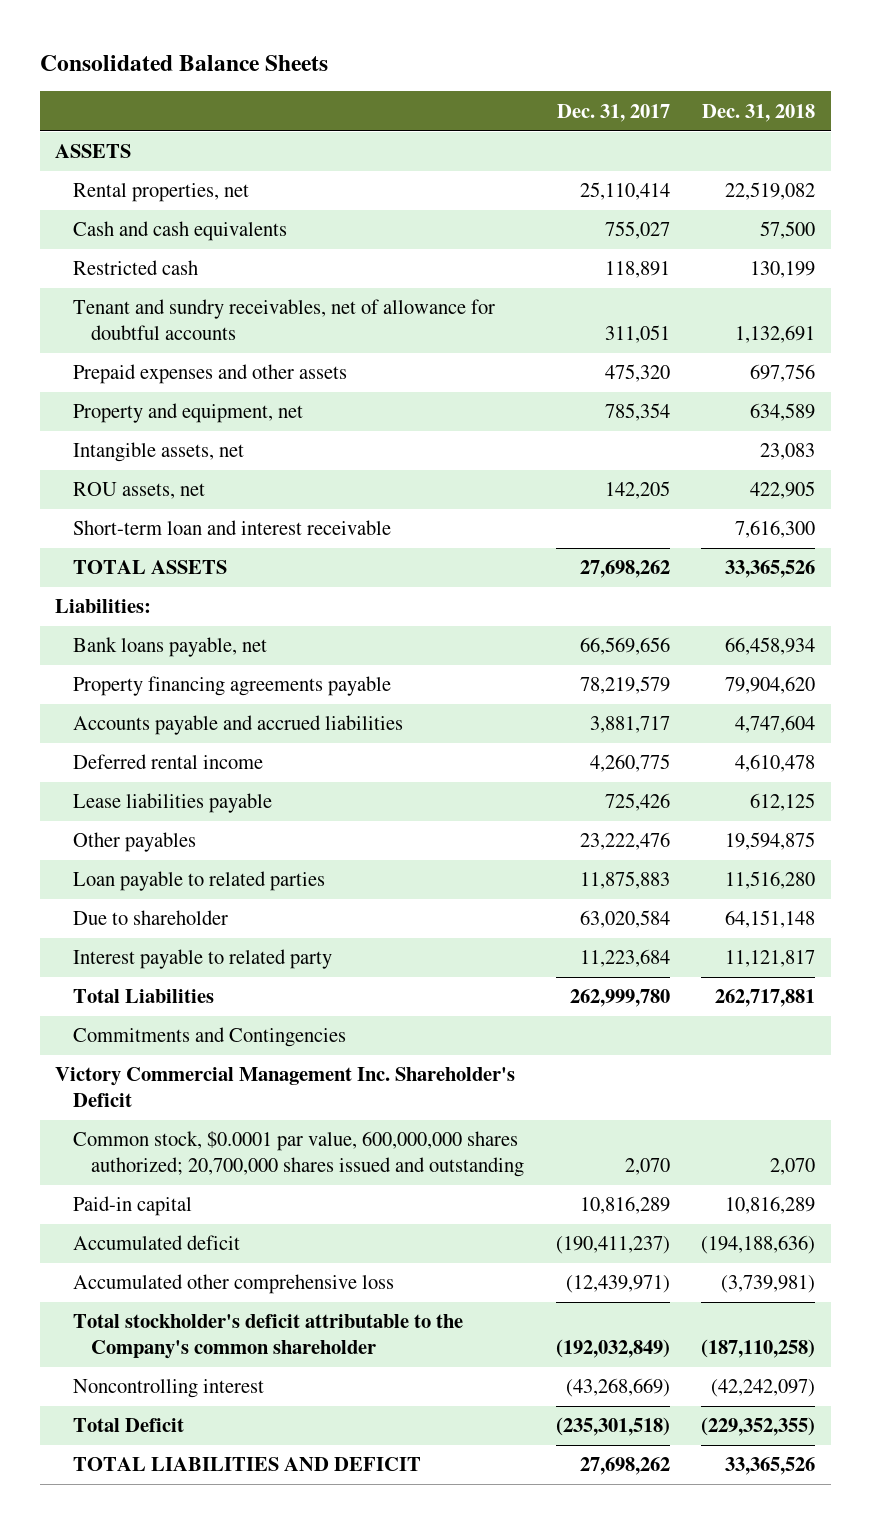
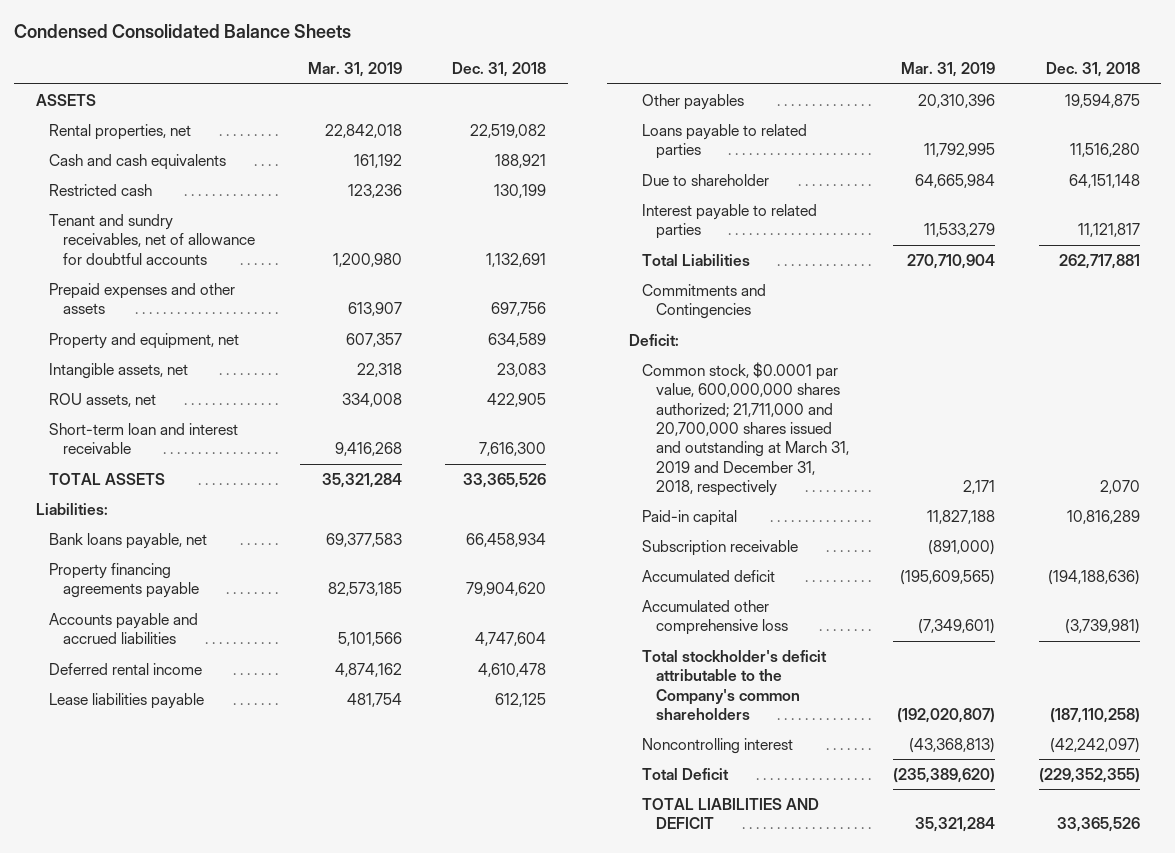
- Consolidated Balance Sheets
+ Condensed Consolidated Balance Sheets
- | Dec. 31, 2017 | Dec. 31, 2018
+ | Mar. 31, 2019 | Dec. 31, 2018
- Cash and cash equivalents | 755,027 | 57,500
+ Cash and cash equivalents | 161,192 | 188,921
- Loan payable to related parties | 11,875,883 | 11,516,280
+ Loans payable to related parties | 11,792,995 | 11,516,280
- Interest payable to related party | 11,223,684 | 11,121,817
+ Interest payable to related parties | 11,533,279 | 11,121,817
- Victory Commercial Management Inc. Shareholder's Deficit
- Common stock, $0.0001 par value, 600,000,000 shares authorized; 20,700,000 shares issued and outstanding | 2,070 | 2,070
+ Deficit:
+ Common stock, $0.0001 par value, 600,000,000 shares authorized; 21,711,000 and 20,700,000 shares issued and outstanding at March 31, 2019 and December 31, 2018, respectively | 2,171 | 2,070
+ Subscription receivable | (891,000) |
- Total stockholder's deficit attributable to the Company's common shareholder | (192,032,849) | (187,110,258)
+ Total stockholder's deficit attributable to the Company's common shareholders | (192,020,807) | (187,110,258)

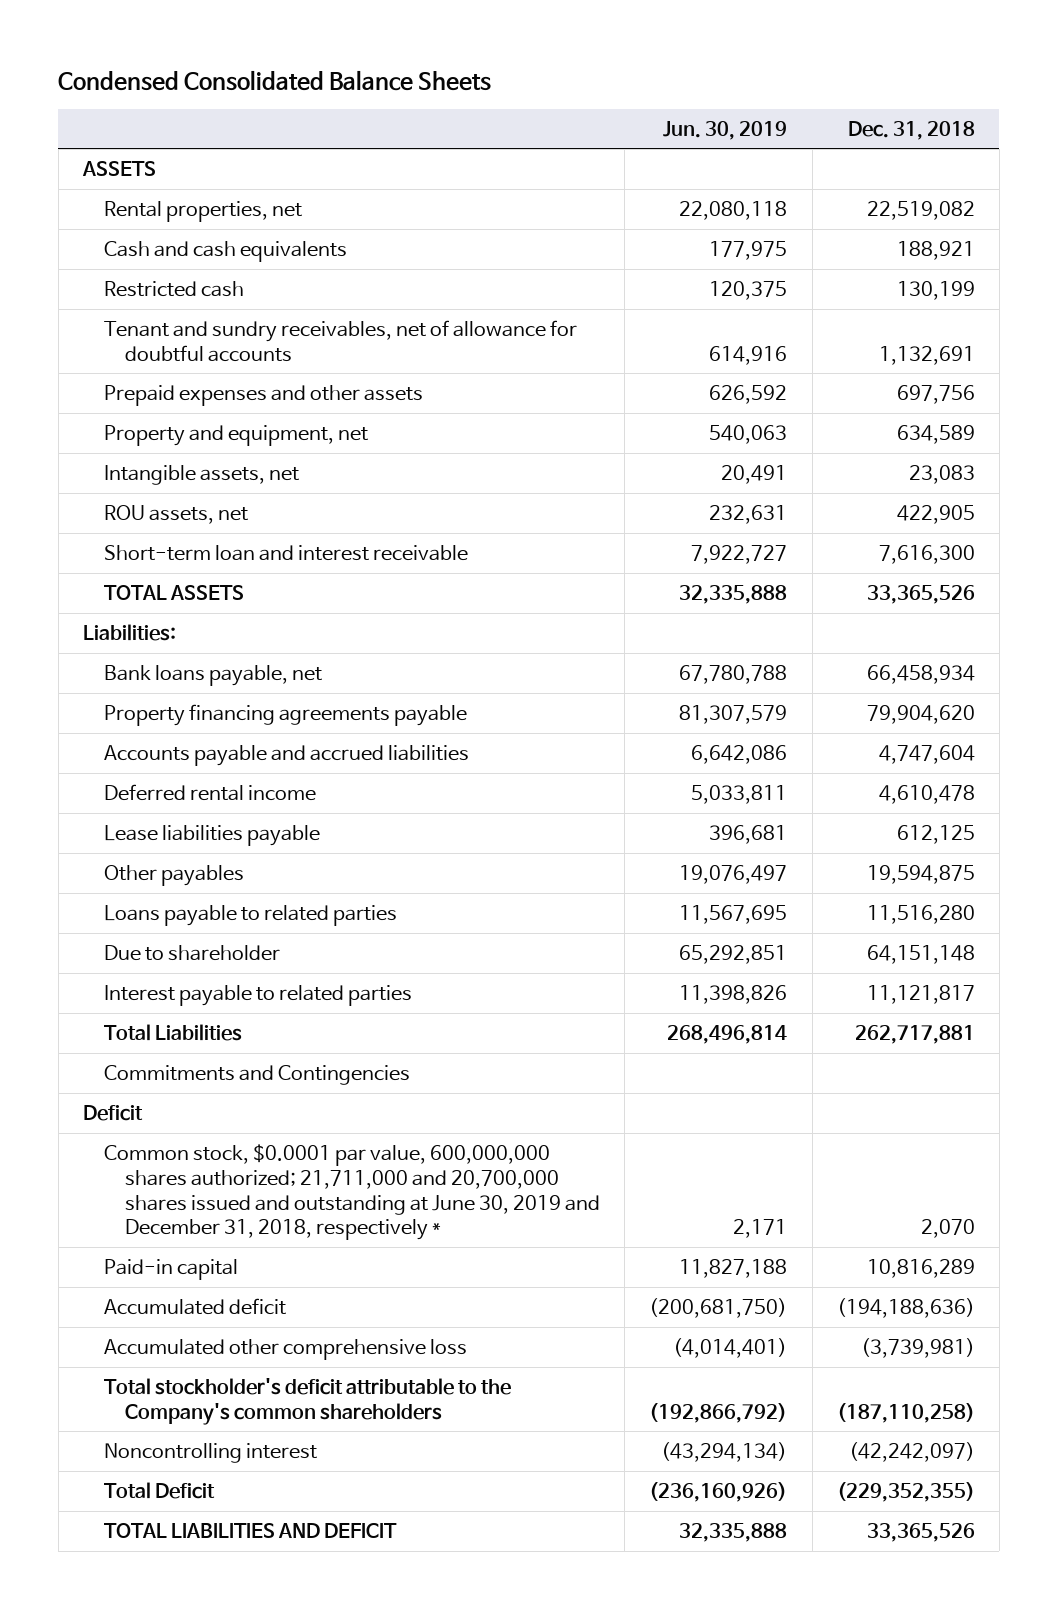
- | Mar. 31, 2019 | Dec. 31, 2018
+ | Jun. 30, 2019 | Dec. 31, 2018
- Deficit:
- Common stock, $0.0001 par value, 600,000,000 shares authorized; 21,711,000 and 20,700,000 shares issued and outstanding at March 31, 2019 and December 31, 2018, respectively | 2,171 | 2,070
+ Deficit
+ Common stock, $0.0001 par value, 600,000,000 shares authorized; 21,711,000 and 20,700,000 shares issued and outstanding at June 30, 2019 and December 31, 2018, respectively * | 2,171 | 2,070
- Subscription receivable | (891,000) |

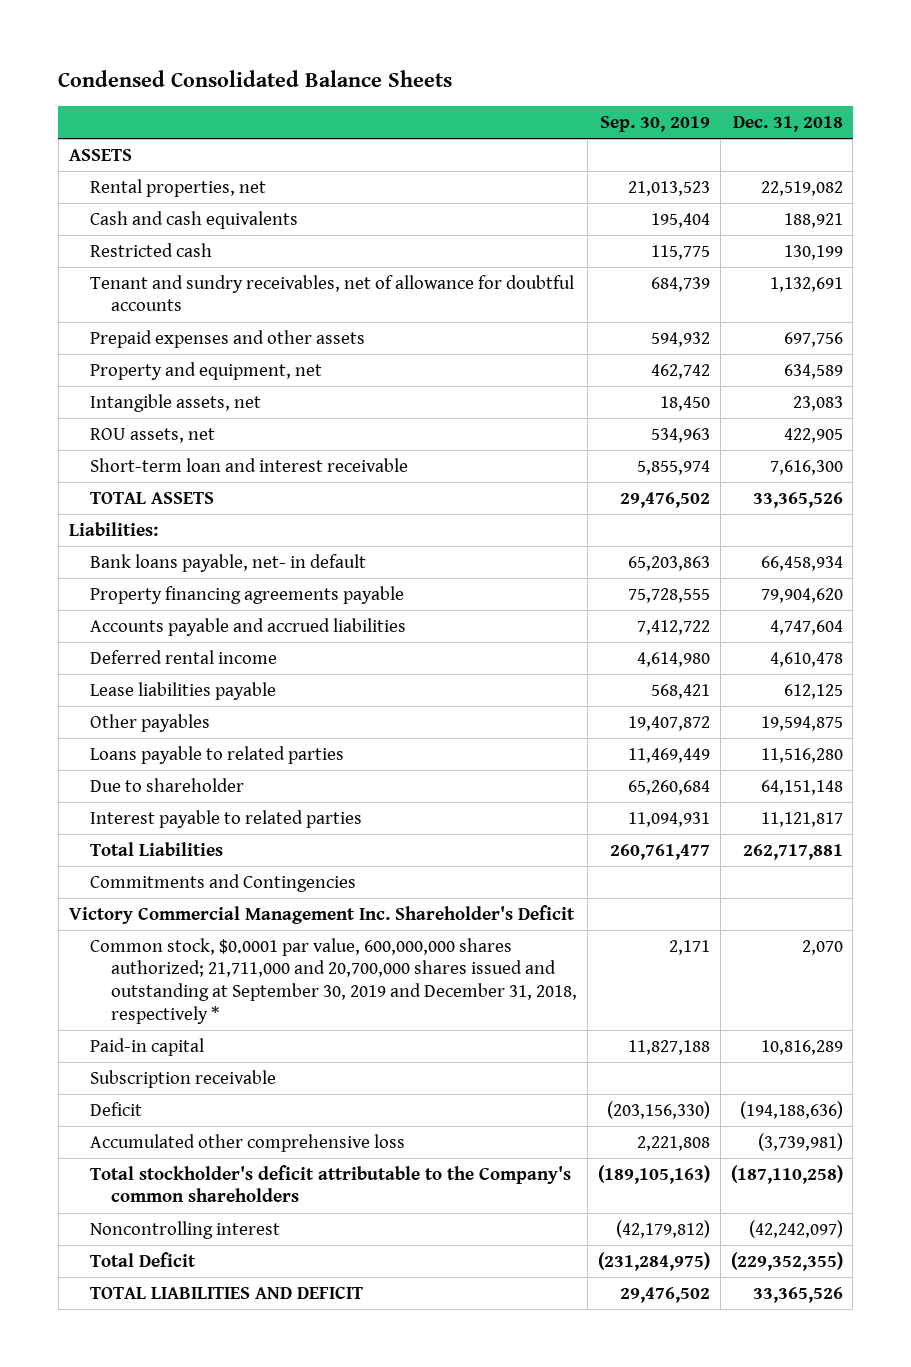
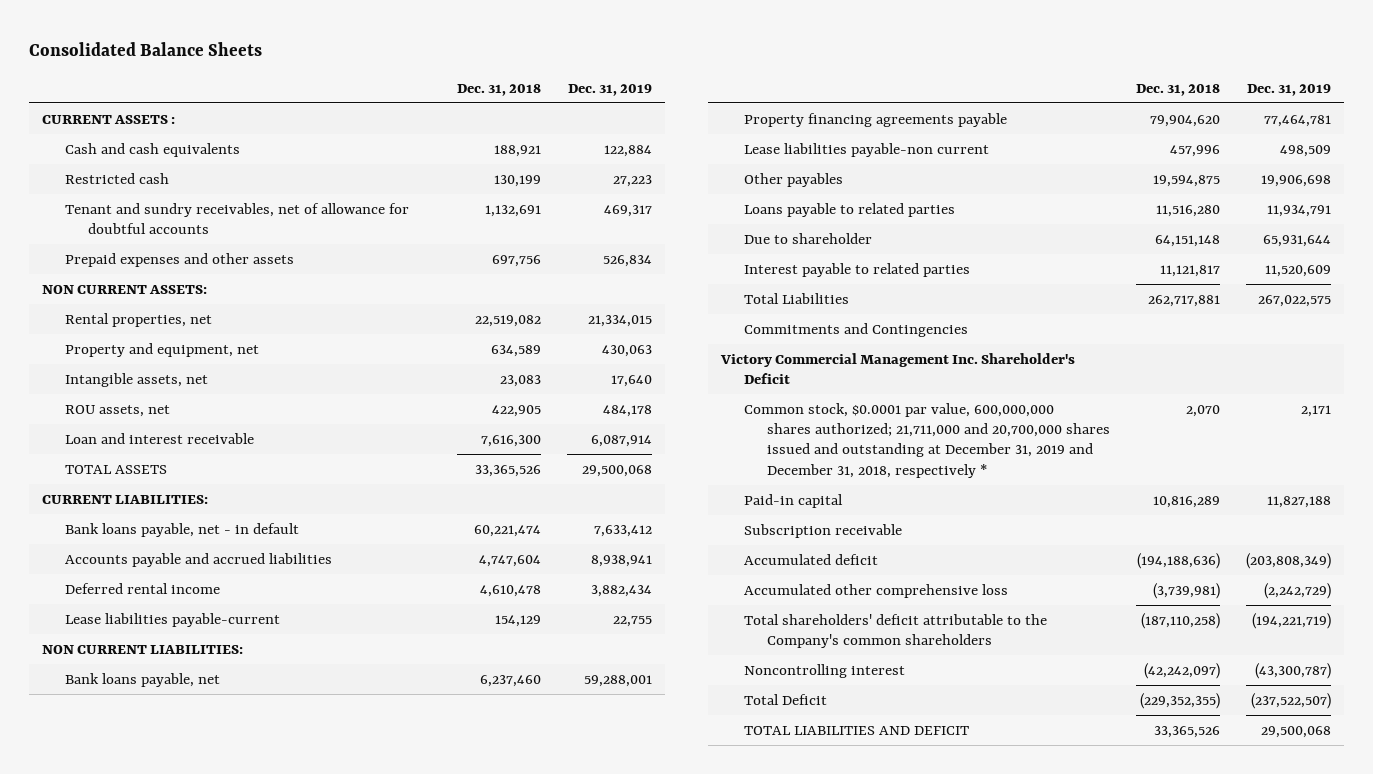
- Condensed Consolidated Balance Sheets
+ Consolidated Balance Sheets
- | Sep. 30, 2019 | Dec. 31, 2018
+ | Dec. 31, 2018 | Dec. 31, 2019
- ASSETS
+ CURRENT ASSETS :
+ NON CURRENT ASSETS:
moved down: Rental properties, net | 22,519,082 | 21,334,015
- Short-term loan and interest receivable | 5,855,974 | 7,616,300
+ Loan and interest receivable | 7,616,300 | 6,087,914
- Liabilities:
- Bank loans payable, net- in default | 65,203,863 | 66,458,934
+ CURRENT LIABILITIES:
+ Bank loans payable, net - in default | 60,221,474 | 7,633,412
- Lease liabilities payable | 568,421 | 612,125
+ Lease liabilities payable-current | 154,129 | 22,755
+ NON CURRENT LIABILITIES:
+ Bank loans payable, net | 6,237,460 | 59,288,001
moved down: Property financing agreements payable | 79,904,620 | 77,464,781
+ Lease liabilities payable-non current | 457,996 | 498,509
- Common stock, $0.0001 par value, 600,000,000 shares authorized; 21,711,000 and 20,700,000 shares issued and outstanding at September 30, 2019 and December 31, 2018, respectively * | 2,171 | 2,070
+ Common stock, $0.0001 par value, 600,000,000 shares authorized; 21,711,000 and 20,700,000 shares issued and outstanding at December 31, 2019 and December 31, 2018, respectively * | 2,070 | 2,171
- Deficit | (203,156,330) | (194,188,636)
+ Accumulated deficit | (194,188,636) | (203,808,349)
- Total stockholder's deficit attributable to the Company's common shareholders | (189,105,163) | (187,110,258)
+ Total shareholders' deficit attributable to the Company's common shareholders | (187,110,258) | (194,221,719)

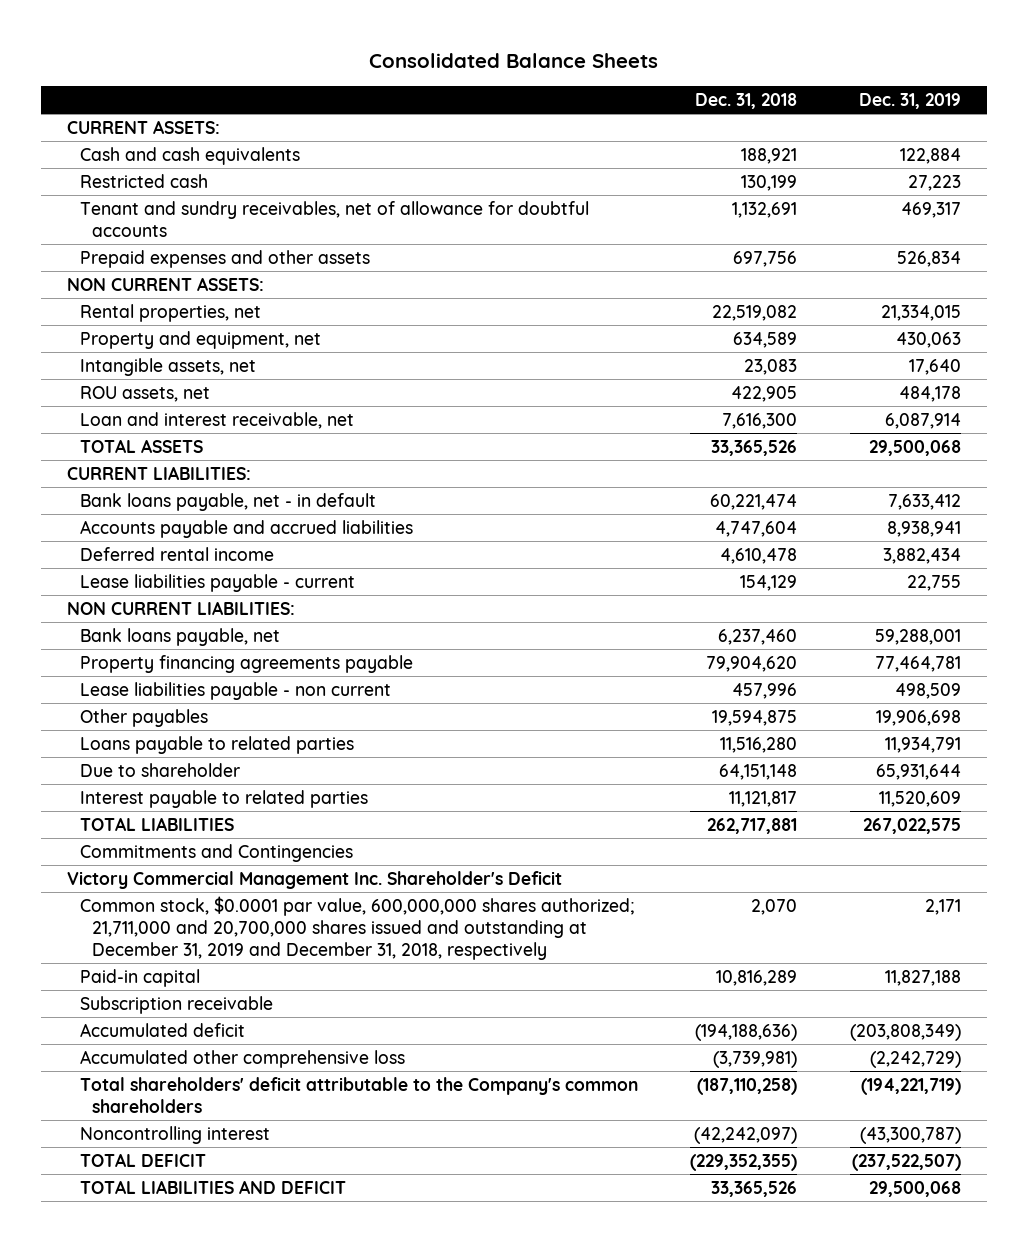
- CURRENT ASSETS :
+ CURRENT ASSETS:
- Loan and interest receivable | 7,616,300 | 6,087,914
+ Loan and interest receivable, net | 7,616,300 | 6,087,914
- Lease liabilities payable-current | 154,129 | 22,755
+ Lease liabilities payable - current | 154,129 | 22,755
- Lease liabilities payable-non current | 457,996 | 498,509
+ Lease liabilities payable - non current | 457,996 | 498,509
- Total Liabilities | 262,717,881 | 267,022,575
+ TOTAL LIABILITIES | 262,717,881 | 267,022,575
- Common stock, $0.0001 par value, 600,000,000 shares authorized; 21,711,000 and 20,700,000 shares issued and outstanding at December 31, 2019 and December 31, 2018, respectively * | 2,070 | 2,171
+ Common stock, $0.0001 par value, 600,000,000 shares authorized; 21,711,000 and 20,700,000 shares issued and outstanding at December 31, 2019 and December 31, 2018, respectively | 2,070 | 2,171
- Total Deficit | (229,352,355) | (237,522,507)
+ TOTAL DEFICIT | (229,352,355) | (237,522,507)

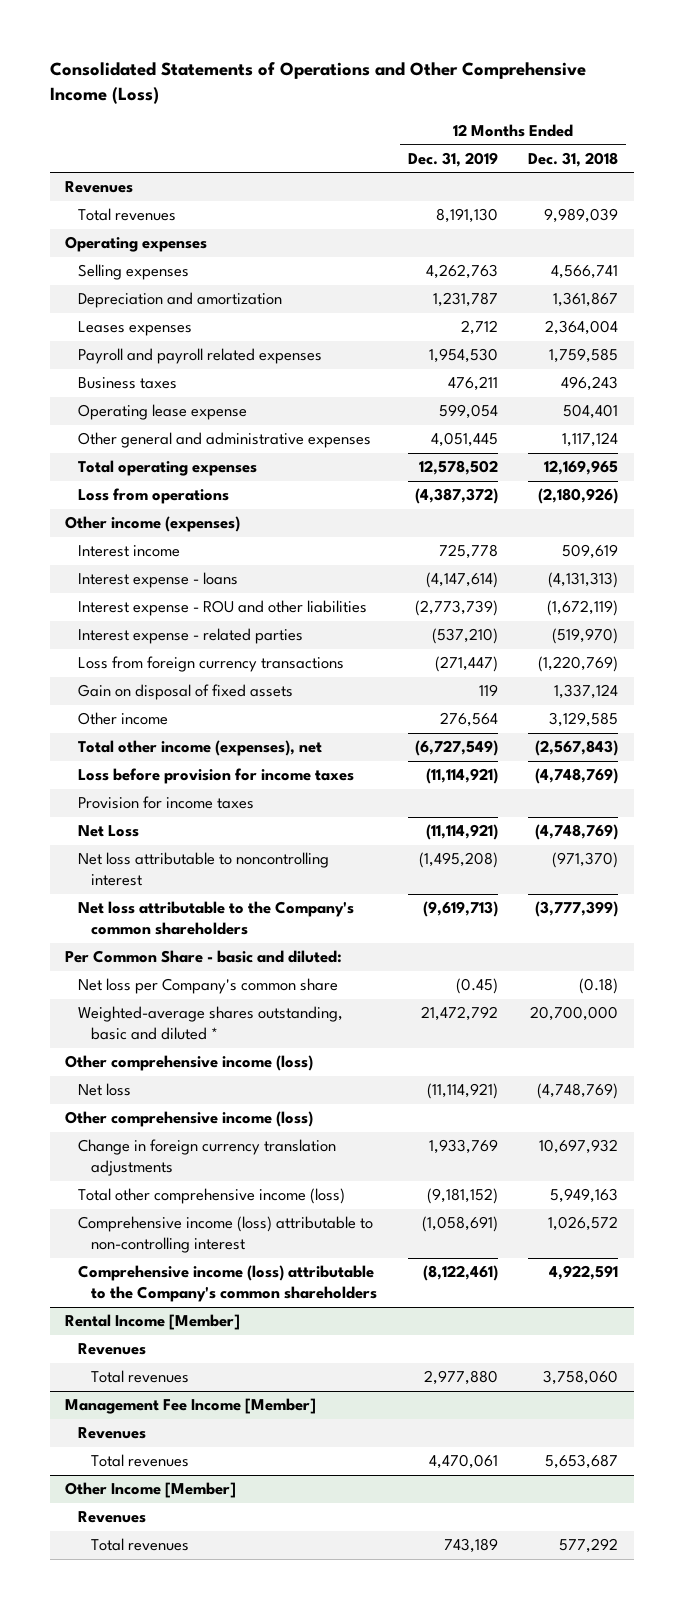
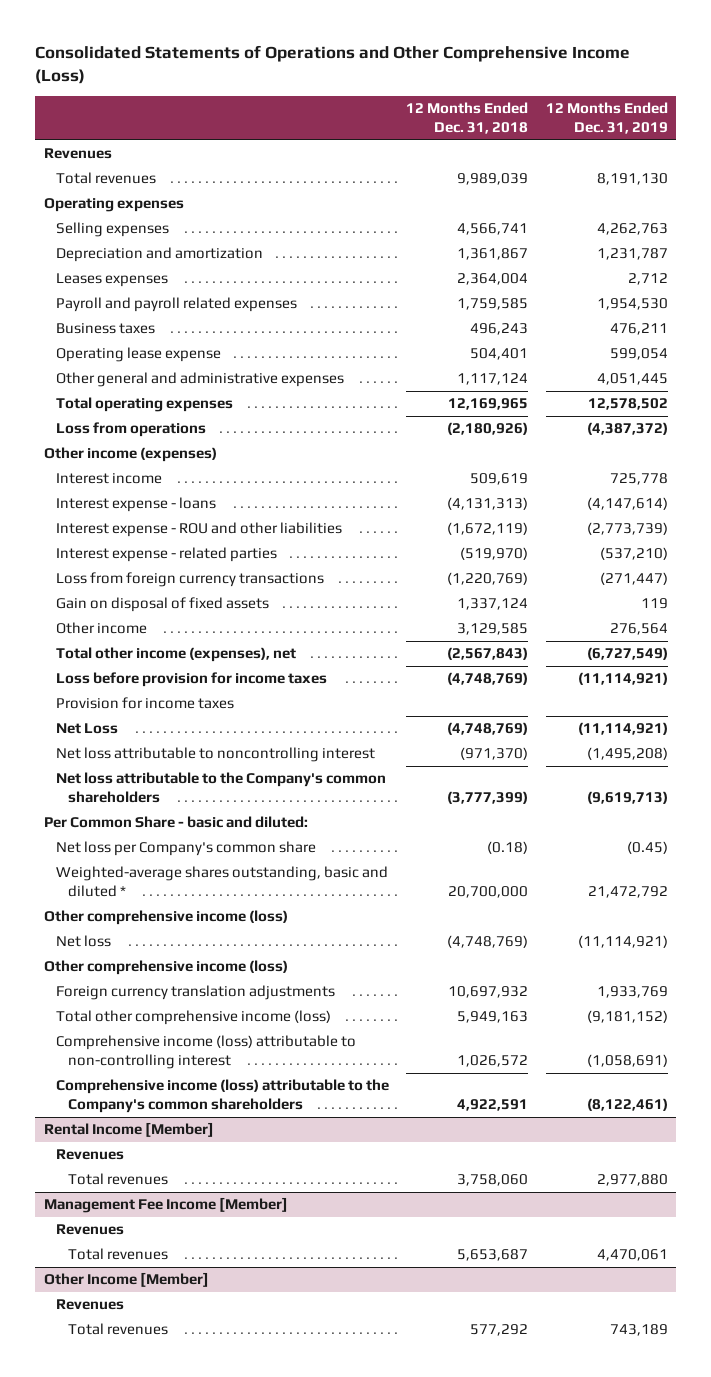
- | 12 Months Ended Dec. 31, 2019 | 12 Months Ended Dec. 31, 2018
+ | 12 Months Ended Dec. 31, 2018 | 12 Months Ended Dec. 31, 2019
- Change in foreign currency translation adjustments | 1,933,769 | 10,697,932
+ Foreign currency translation adjustments | 10,697,932 | 1,933,769

